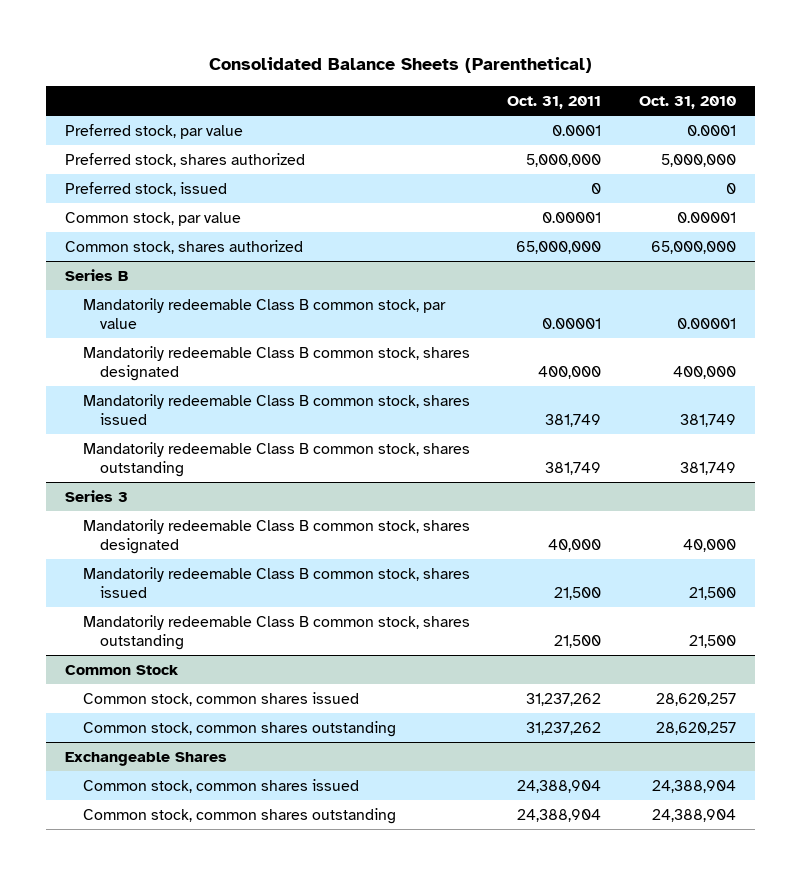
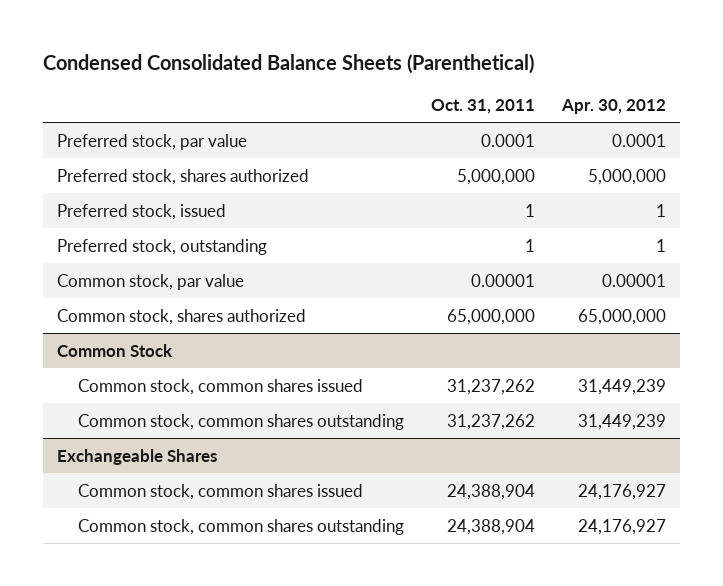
- Consolidated Balance Sheets (Parenthetical)
+ Condensed Consolidated Balance Sheets (Parenthetical)
- | Oct. 31, 2011 | Oct. 31, 2010
+ | Oct. 31, 2011 | Apr. 30, 2012
- Preferred stock, issued | 0 | 0
+ Preferred stock, issued | 1 | 1
+ Preferred stock, outstanding | 1 | 1
- Series B
- Mandatorily redeemable Class B common stock, par value | 0.00001 | 0.00001
- Mandatorily redeemable Class B common stock, shares designated | 400,000 | 400,000
- Mandatorily redeemable Class B common stock, shares issued | 381,749 | 381,749
- Mandatorily redeemable Class B common stock, shares outstanding | 381,749 | 381,749
- Series 3
- Mandatorily redeemable Class B common stock, shares designated | 40,000 | 40,000
- Mandatorily redeemable Class B common stock, shares issued | 21,500 | 21,500
- Mandatorily redeemable Class B common stock, shares outstanding | 21,500 | 21,500

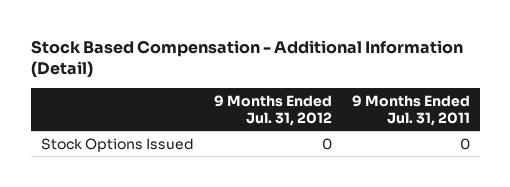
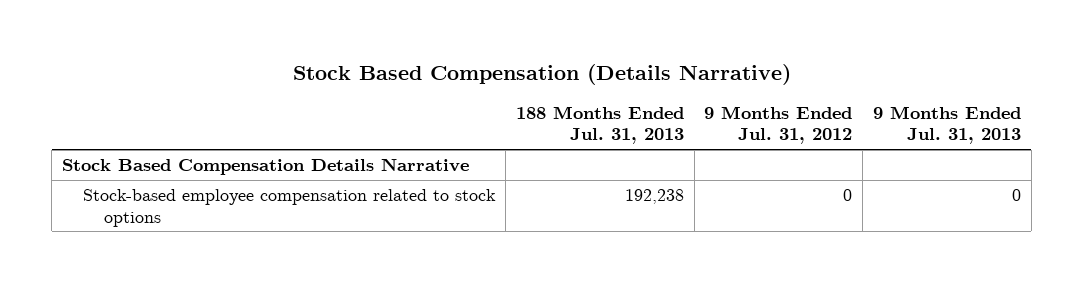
- Stock Based Compensation - Additional Information (Detail)
+ Stock Based Compensation (Details Narrative)
- | 9 Months Ended Jul. 31, 2012 | 9 Months Ended Jul. 31, 2011
+ | 188 Months Ended Jul. 31, 2013 | 9 Months Ended Jul. 31, 2012 | 9 Months Ended Jul. 31, 2013
- Stock Options Issued | 0 | 0
+ Stock Based Compensation Details Narrative
+ Stock-based employee compensation related to stock options | 192,238 | 0 | 0

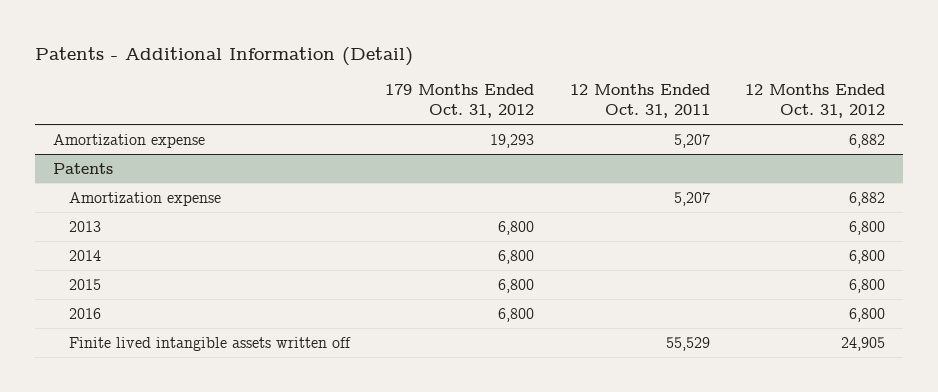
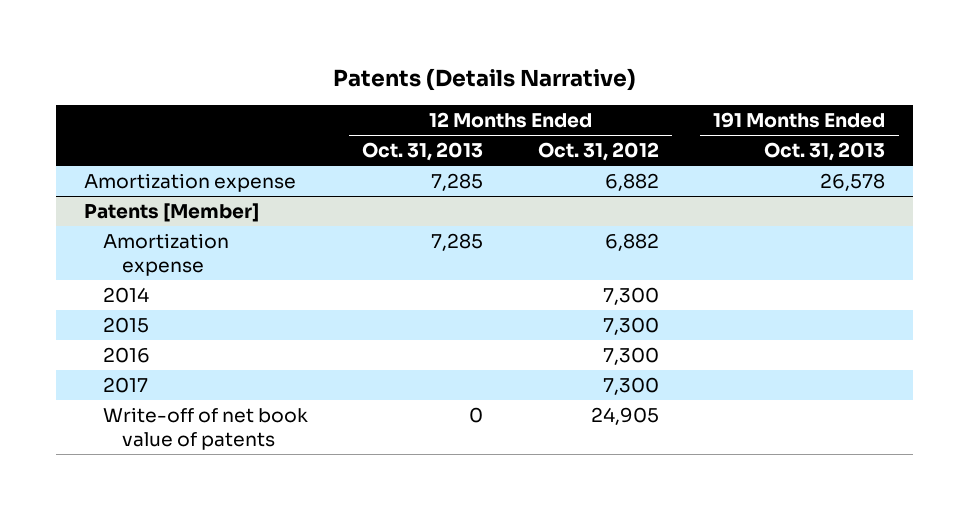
- Patents - Additional Information (Detail)
+ Patents (Details Narrative)
- | 179 Months Ended Oct. 31, 2012 | 12 Months Ended Oct. 31, 2011 | 12 Months Ended Oct. 31, 2012
+ | 12 Months Ended Oct. 31, 2013 | 12 Months Ended Oct. 31, 2012 | 191 Months Ended Oct. 31, 2013
- Patents
+ Patents [Member]
- 2013 | 6,800 | | 6,800
- 2014 | 6,800 | | 6,800
- 2015 | 6,800 | | 6,800
- 2016 | 6,800 | | 6,800
- Finite lived intangible assets written off | | 55,529 | 24,905
+ 2014 | | 7,300 |
+ 2015 | | 7,300 |
+ 2016 | | 7,300 |
+ 2017 | | 7,300 |
+ Write-off of net book value of patents | 0 | 24,905 |

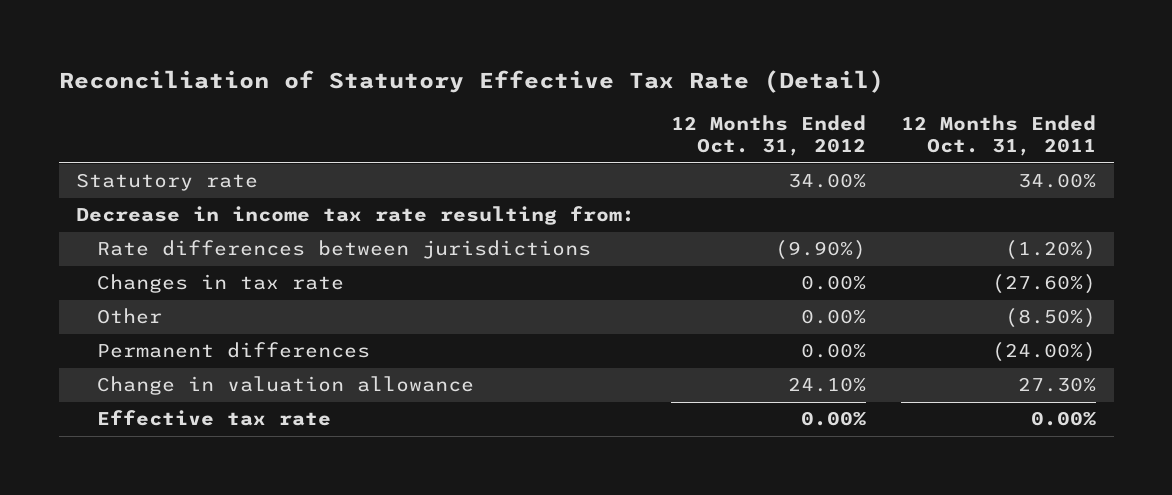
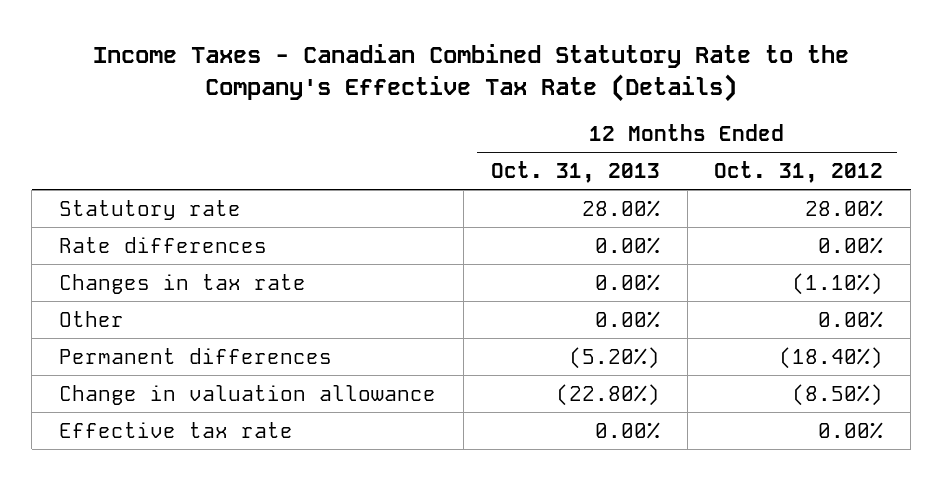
- Reconciliation of Statutory Effective Tax Rate (Detail)
+ Income Taxes - Canadian Combined Statutory Rate to the Company's Effective Tax Rate (Details)
- | 12 Months Ended Oct. 31, 2012 | 12 Months Ended Oct. 31, 2011
+ | 12 Months Ended Oct. 31, 2013 | 12 Months Ended Oct. 31, 2012
- Statutory rate | 34.00% | 34.00%
- Decrease in income tax rate resulting from:
- Rate differences between jurisdictions | (9.90%) | (1.20%)
- Changes in tax rate | 0.00% | (27.60%)
+ Statutory rate | 28.00% | 28.00%
+ Rate differences | 0.00% | 0.00%
+ Changes in tax rate | 0.00% | (1.10%)
- Permanent differences | 0.00% | (24.00%)
- Change in valuation allowance | 24.10% | 27.30%
+ Permanent differences | (5.20%) | (18.40%)
+ Change in valuation allowance | (22.80%) | (8.50%)

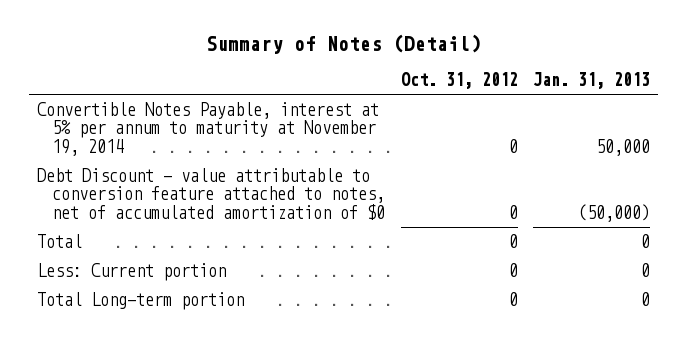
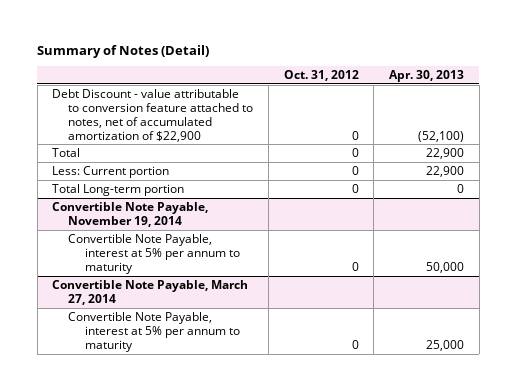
- | Oct. 31, 2012 | Jan. 31, 2013
+ | Oct. 31, 2012 | Apr. 30, 2013
- Convertible Notes Payable, interest at 5% per annum to maturity at November 19, 2014 | 0 | 50,000
- Debt Discount - value attributable to conversion feature attached to notes, net of accumulated amortization of $0 | 0 | (50,000)
+ Debt Discount - value attributable to conversion feature attached to notes, net of accumulated amortization of $22,900 | 0 | (52,100)
+ Convertible Note Payable, November 19, 2014
+ Convertible Note Payable, interest at 5% per annum to maturity | 0 | 50,000
+ Convertible Note Payable, March 27, 2014
+ Convertible Note Payable, interest at 5% per annum to maturity | 0 | 25,000

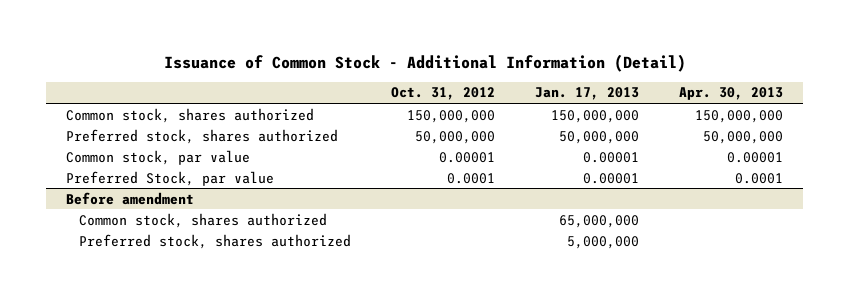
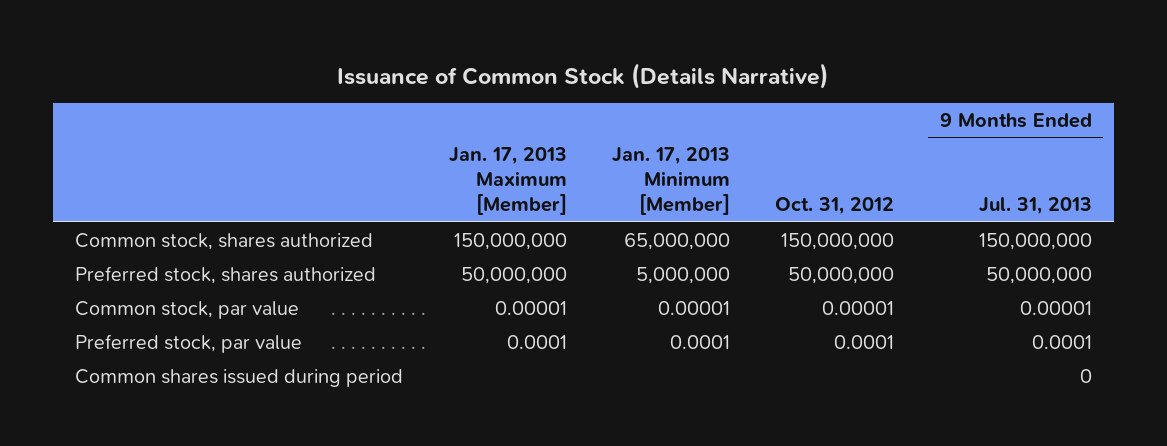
- Issuance of Common Stock - Additional Information (Detail)
+ Issuance of Common Stock (Details Narrative)
- | Oct. 31, 2012 | Jan. 17, 2013 | Apr. 30, 2013
+ | Jan. 17, 2013 Maximum [Member] | Jan. 17, 2013 Minimum [Member] | Oct. 31, 2012 | 9 Months Ended Jul. 31, 2013
- Preferred Stock, par value | 0.0001 | 0.00001 | 0.0001
- Before amendment
- Common stock, shares authorized | | 65,000,000 |
- Preferred stock, shares authorized | | 5,000,000 |
+ Preferred stock, par value | 0.0001 | 0.0001 | 0.0001 | 0.0001
+ Common shares issued during period | | | | 0

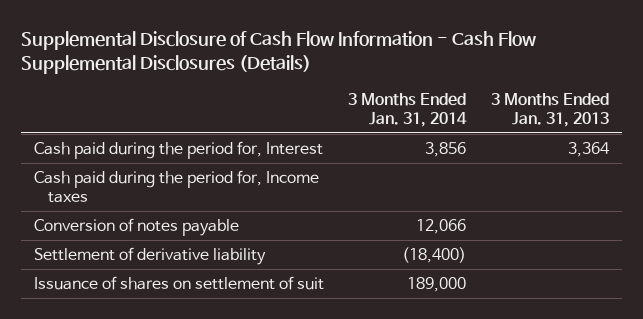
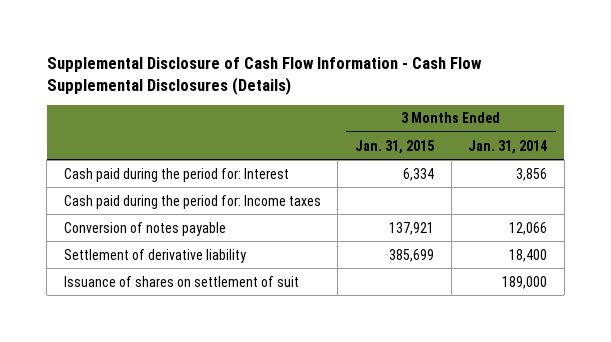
- | 3 Months Ended Jan. 31, 2014 | 3 Months Ended Jan. 31, 2013
+ | 3 Months Ended Jan. 31, 2015 | 3 Months Ended Jan. 31, 2014
- Cash paid during the period for, Interest | 3,856 | 3,364
- Cash paid during the period for, Income taxes
+ Cash paid during the period for: Interest | 6,334 | 3,856
+ Cash paid during the period for: Income taxes
- Settlement of derivative liability | (18,400) |
+ Settlement of derivative liability | 385,699 | 18,400

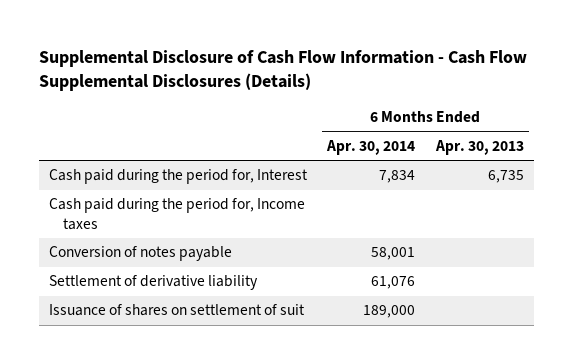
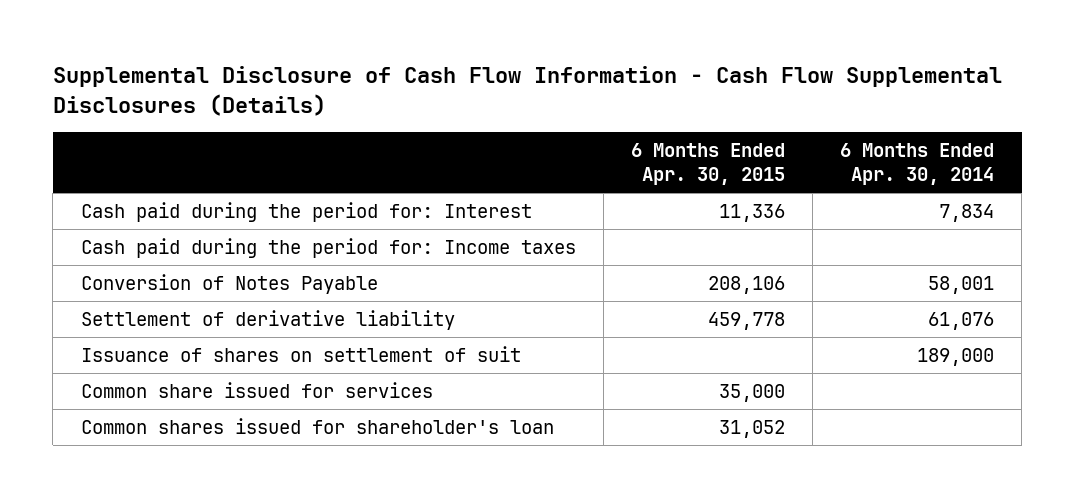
- | 6 Months Ended Apr. 30, 2014 | 6 Months Ended Apr. 30, 2013
+ | 6 Months Ended Apr. 30, 2015 | 6 Months Ended Apr. 30, 2014
- Cash paid during the period for, Interest | 7,834 | 6,735
- Cash paid during the period for, Income taxes
- Conversion of notes payable | 58,001 |
+ Cash paid during the period for: Interest | 11,336 | 7,834
+ Cash paid during the period for: Income taxes
+ Conversion of Notes Payable | 208,106 | 58,001
+ Common share issued for services | 35,000 |
+ Common shares issued for shareholder's loan | 31,052 |

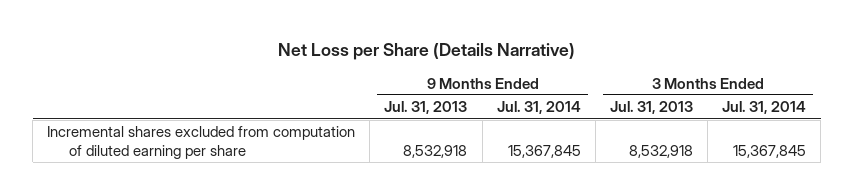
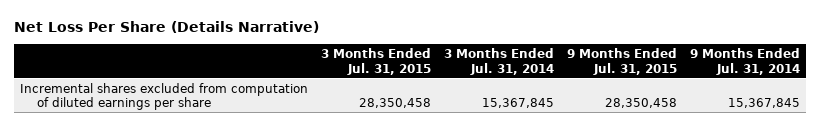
- Net Loss per Share (Details Narrative)
+ Net Loss Per Share (Details Narrative)
- | 9 Months Ended Jul. 31, 2013 | 9 Months Ended Jul. 31, 2014 | 3 Months Ended Jul. 31, 2013 | 3 Months Ended Jul. 31, 2014
+ | 3 Months Ended Jul. 31, 2015 | 3 Months Ended Jul. 31, 2014 | 9 Months Ended Jul. 31, 2015 | 9 Months Ended Jul. 31, 2014
- Incremental shares excluded from computation of diluted earning per share | 8,532,918 | 15,367,845 | 8,532,918 | 15,367,845
+ Incremental shares excluded from computation of diluted earnings per share | 28,350,458 | 15,367,845 | 28,350,458 | 15,367,845

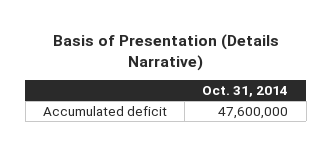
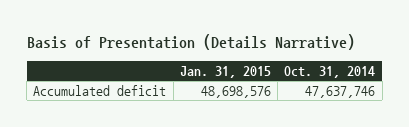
- | Oct. 31, 2014
+ | Jan. 31, 2015 | Oct. 31, 2014
- Accumulated deficit | 47,600,000
+ Accumulated deficit | 48,698,576 | 47,637,746

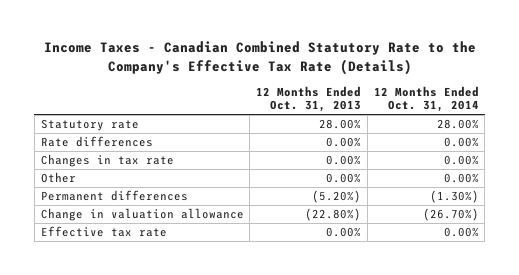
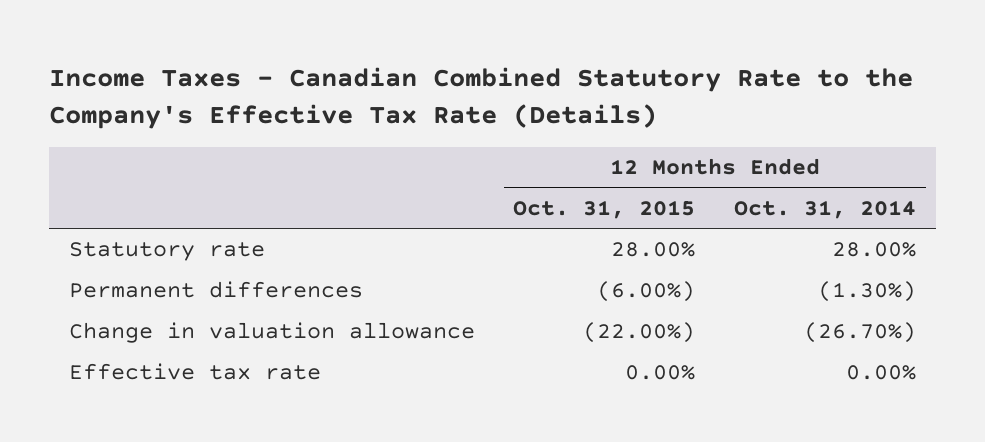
- | 12 Months Ended Oct. 31, 2013 | 12 Months Ended Oct. 31, 2014
+ | 12 Months Ended Oct. 31, 2015 | 12 Months Ended Oct. 31, 2014
- Rate differences | 0.00% | 0.00%
- Changes in tax rate | 0.00% | 0.00%
- Other | 0.00% | 0.00%

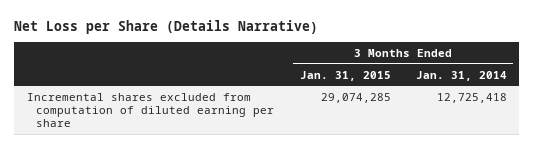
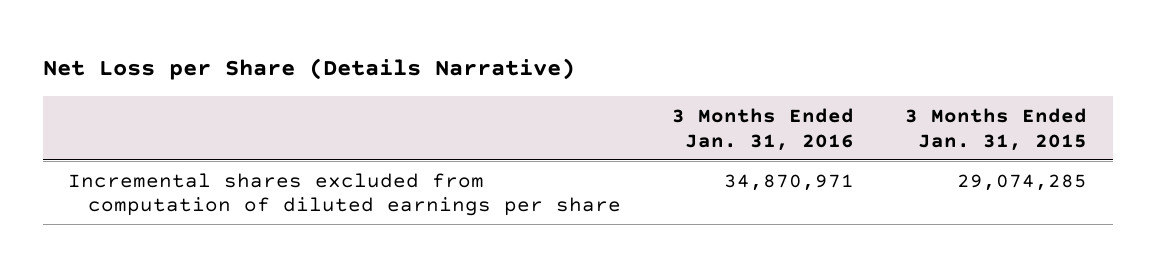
- | 3 Months Ended Jan. 31, 2015 | 3 Months Ended Jan. 31, 2014
+ | 3 Months Ended Jan. 31, 2016 | 3 Months Ended Jan. 31, 2015
- Incremental shares excluded from computation of diluted earning per share | 29,074,285 | 12,725,418
+ Incremental shares excluded from computation of diluted earnings per share | 34,870,971 | 29,074,285

